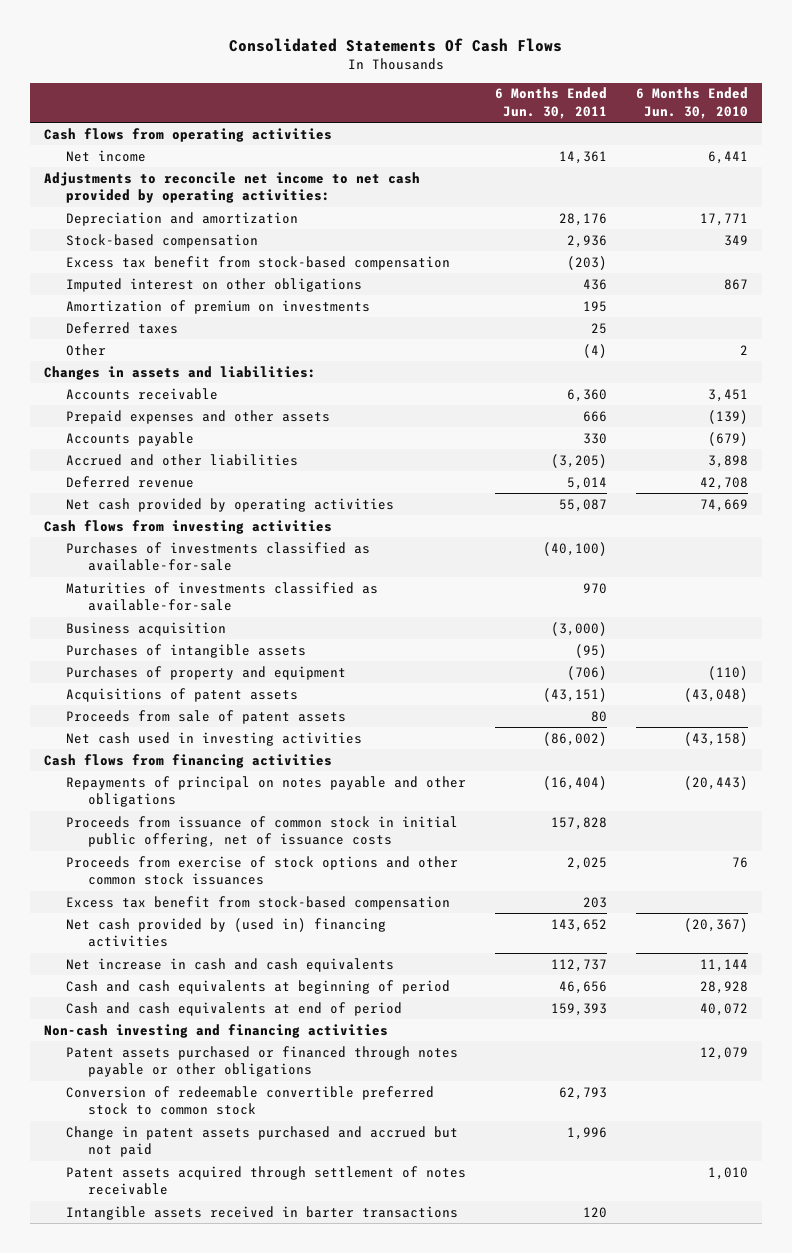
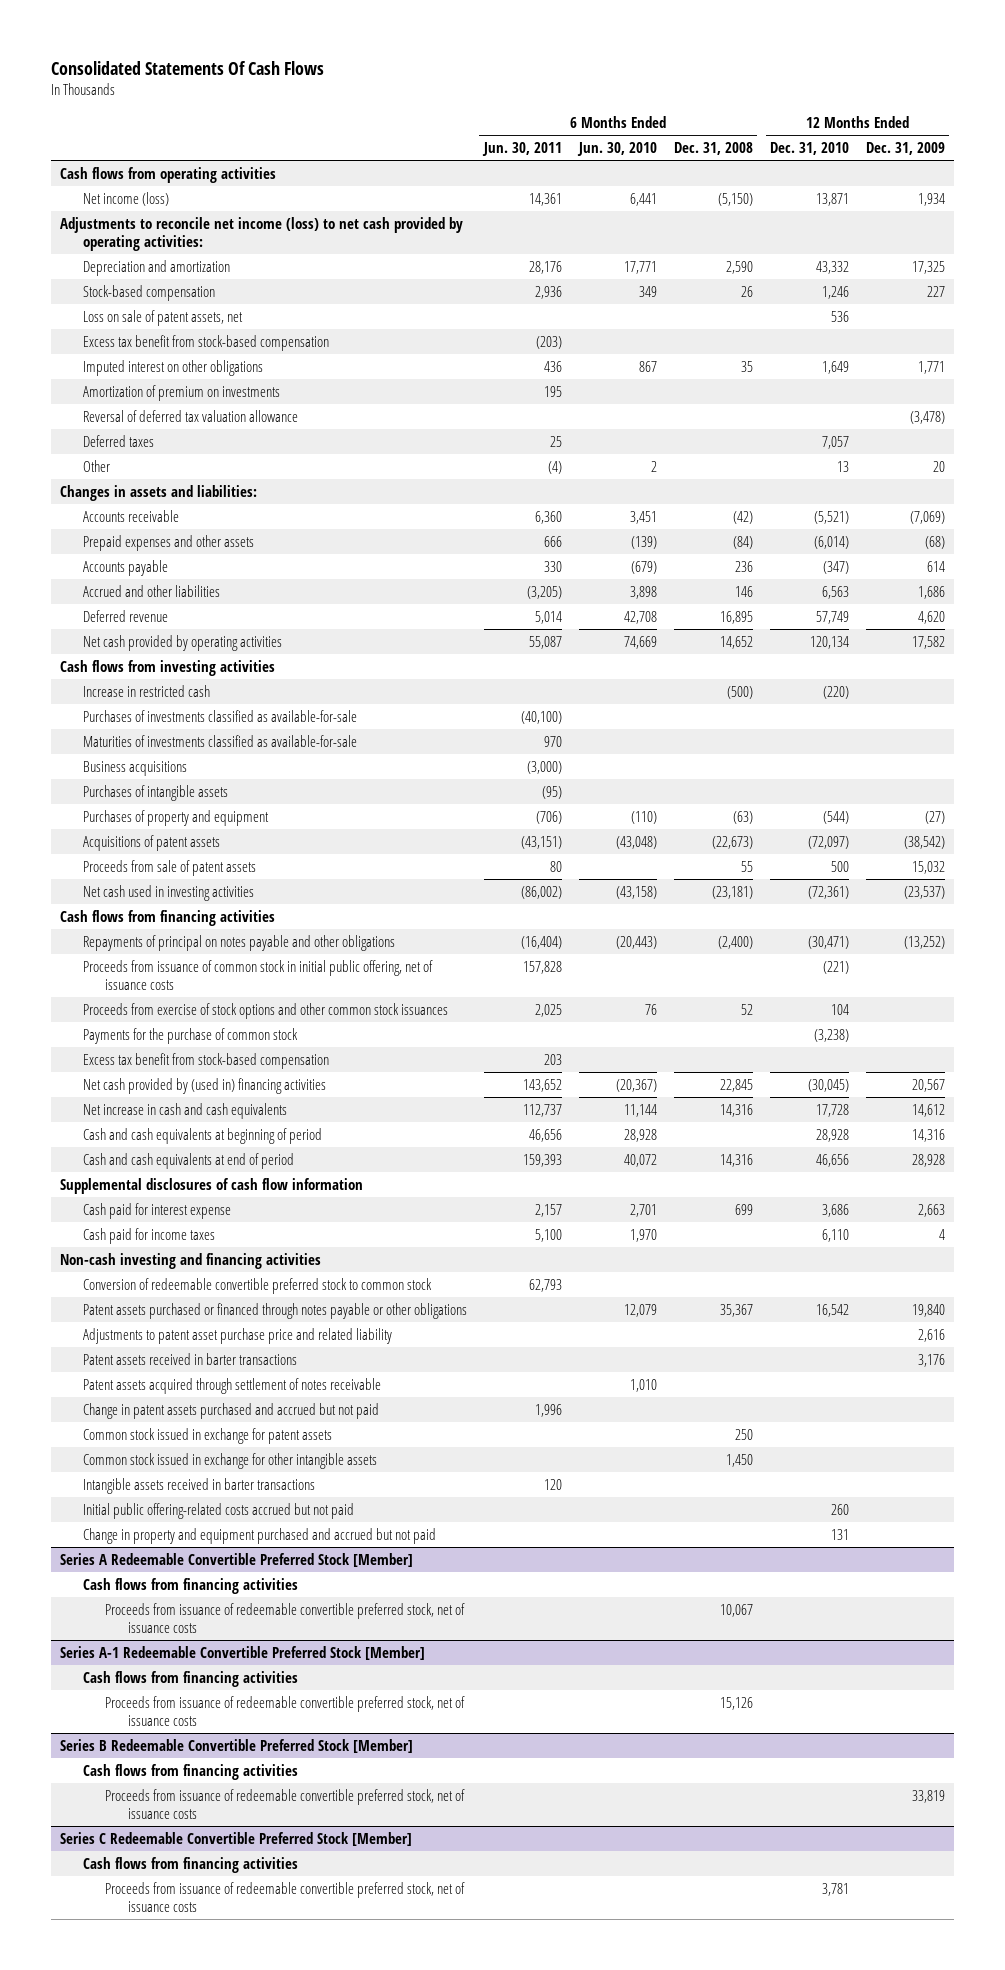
- | 6 Months Ended Jun. 30, 2011 | 6 Months Ended Jun. 30, 2010
+ | 6 Months Ended Jun. 30, 2011 | 6 Months Ended Jun. 30, 2010 | 6 Months Ended Dec. 31, 2008 | 12 Months Ended Dec. 31, 2010 | 12 Months Ended Dec. 31, 2009
- Net income | 14,361 | 6,441
- Adjustments to reconcile net income to net cash provided by operating activities:
+ Net income (loss) | 14,361 | 6,441 | (5,150) | 13,871 | 1,934
+ Adjustments to reconcile net income (loss) to net cash provided by operating activities:
+ Loss on sale of patent assets, net | | | | 536 |
+ Reversal of deferred tax valuation allowance | | | | | (3,478)
+ Increase in restricted cash | | | (500) | (220) |
- Business acquisition | (3,000) |
+ Business acquisitions | (3,000) | | | |
+ Payments for the purchase of common stock | | | | (3,238) |
+ Supplemental disclosures of cash flow information
+ Cash paid for interest expense | 2,157 | 2,701 | 699 | 3,686 | 2,663
+ Cash paid for income taxes | 5,100 | 1,970 | | 6,110 | 4
moved down: Patent assets purchased or financed through notes payable or other obligations | | 12,079 | 35,367 | 16,542 | 19,840
+ Adjustments to patent asset purchase price and related liability | | | | | 2,616
+ Patent assets received in barter transactions | | | | | 3,176
moved down: Change in patent assets purchased and accrued but not paid | 1,996 | | | |
+ Common stock issued in exchange for patent assets | | | 250 | |
+ Common stock issued in exchange for other intangible assets | | | 1,450 | |
+ Initial public offering-related costs accrued but not paid | | | | 260 |
+ Change in property and equipment purchased and accrued but not paid | | | | 131 |
+ Series A Redeemable Convertible Preferred Stock [Member]
+ Cash flows from financing activities
+ Proceeds from issuance of redeemable convertible preferred stock, net of issuance costs | | | 10,067 | |
+ Series A-1 Redeemable Convertible Preferred Stock [Member]
+ Cash flows from financing activities
+ Proceeds from issuance of redeemable convertible preferred stock, net of issuance costs | | | 15,126 | |
+ Series B Redeemable Convertible Preferred Stock [Member]
+ Cash flows from financing activities
+ Proceeds from issuance of redeemable convertible preferred stock, net of issuance costs | | | | | 33,819
+ Series C Redeemable Convertible Preferred Stock [Member]
+ Cash flows from financing activities
+ Proceeds from issuance of redeemable convertible preferred stock, net of issuance costs | | | | 3,781 |

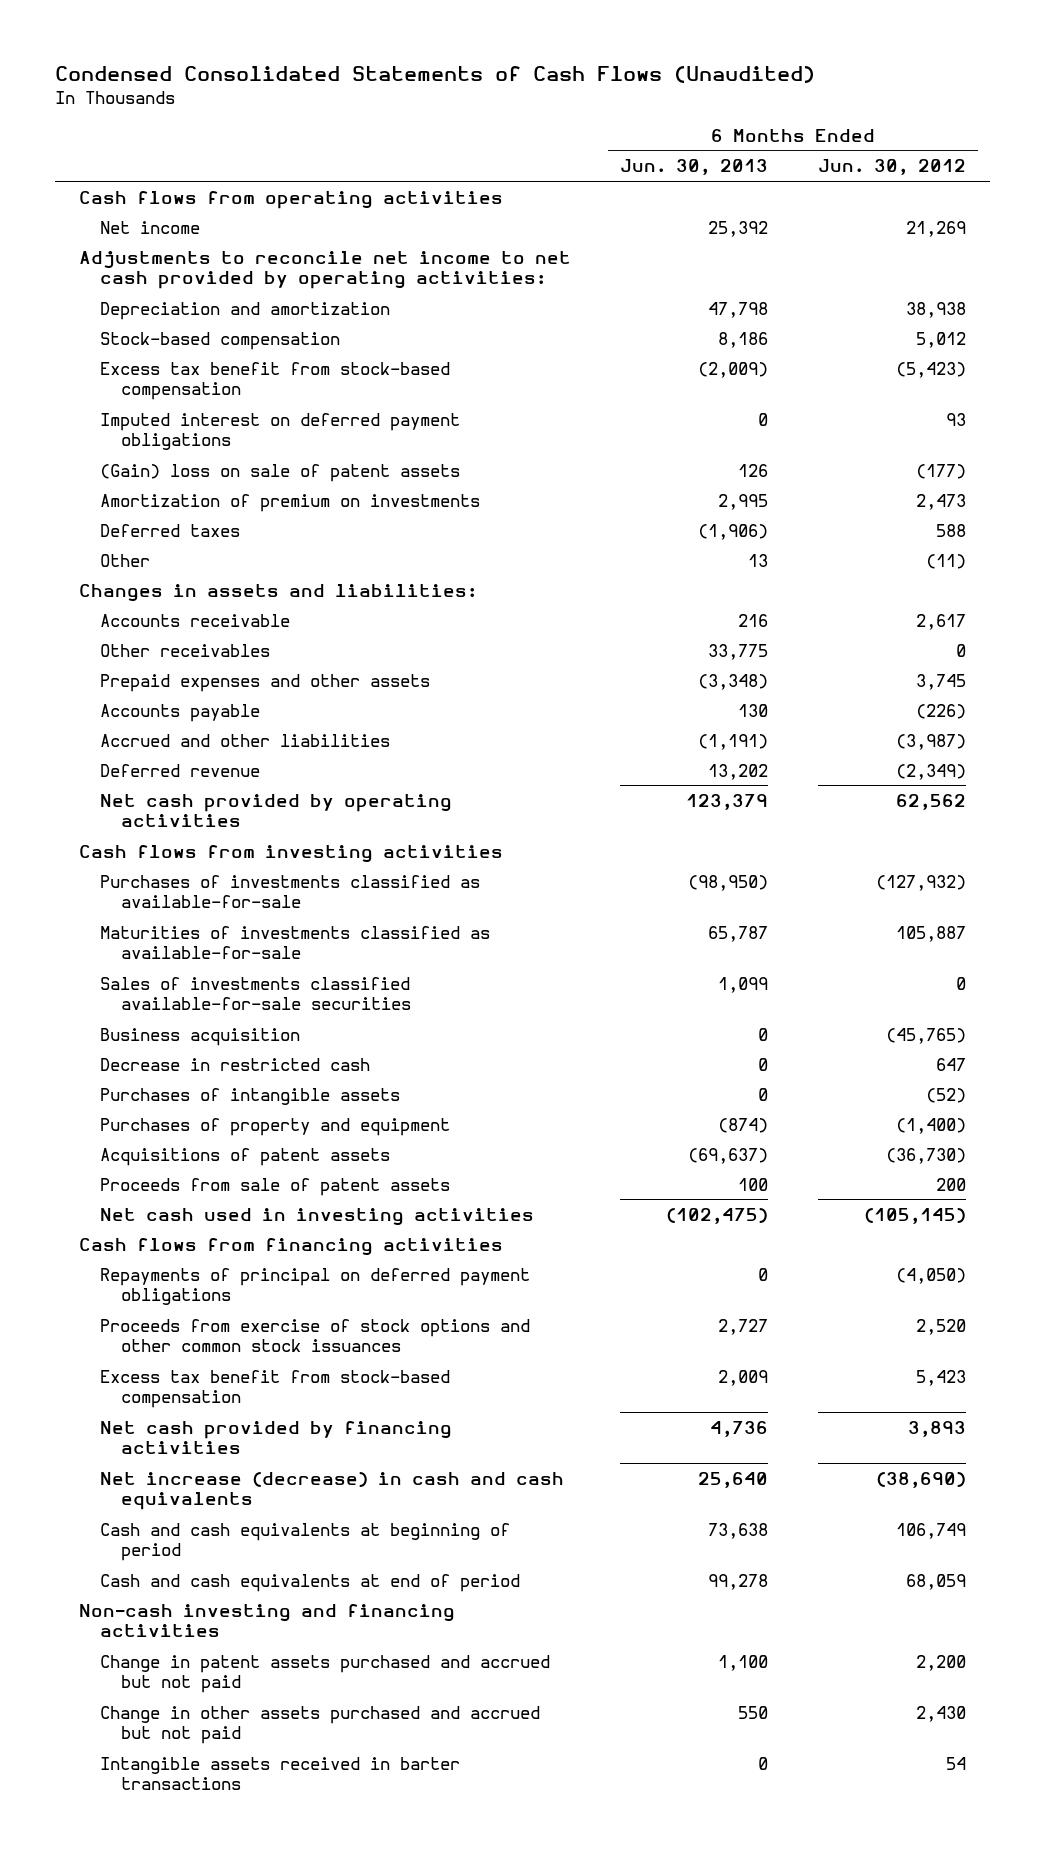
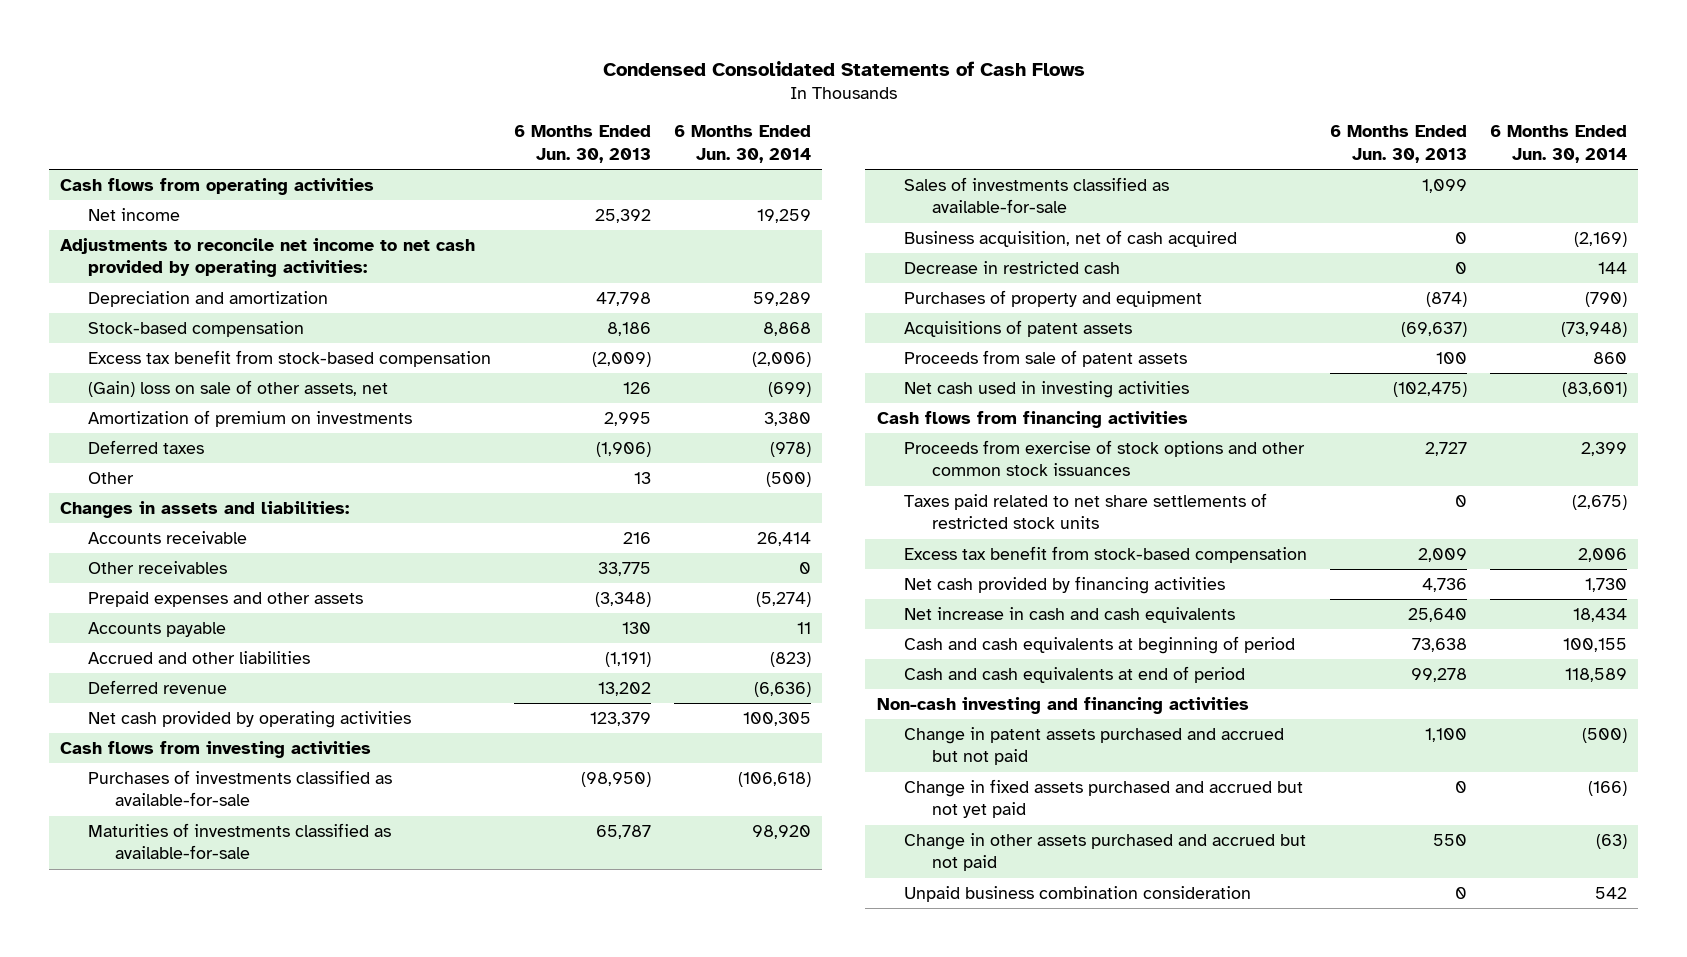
- Condensed Consolidated Statements of Cash Flows (Unaudited)
+ Condensed Consolidated Statements of Cash Flows
- | 6 Months Ended Jun. 30, 2013 | 6 Months Ended Jun. 30, 2012
+ | 6 Months Ended Jun. 30, 2013 | 6 Months Ended Jun. 30, 2014
- Imputed interest on deferred payment obligations | 0 | 93
- (Gain) loss on sale of patent assets | 126 | (177)
+ (Gain) loss on sale of other assets, net | 126 | (699)
- Sales of investments classified available-for-sale securities | 1,099 | 0
- Business acquisition | 0 | (45,765)
+ Sales of investments classified as available-for-sale | 1,099 |
+ Business acquisition, net of cash acquired | 0 | (2,169)
- Purchases of intangible assets | 0 | (52)
- Repayments of principal on deferred payment obligations | 0 | (4,050)
+ Taxes paid related to net share settlements of restricted stock units | 0 | (2,675)
- Net increase (decrease) in cash and cash equivalents | 25,640 | (38,690)
+ Net increase in cash and cash equivalents | 25,640 | 18,434
+ Change in fixed assets purchased and accrued but not yet paid | 0 | (166)
- Intangible assets received in barter transactions | 0 | 54
+ Unpaid business combination consideration | 0 | 542

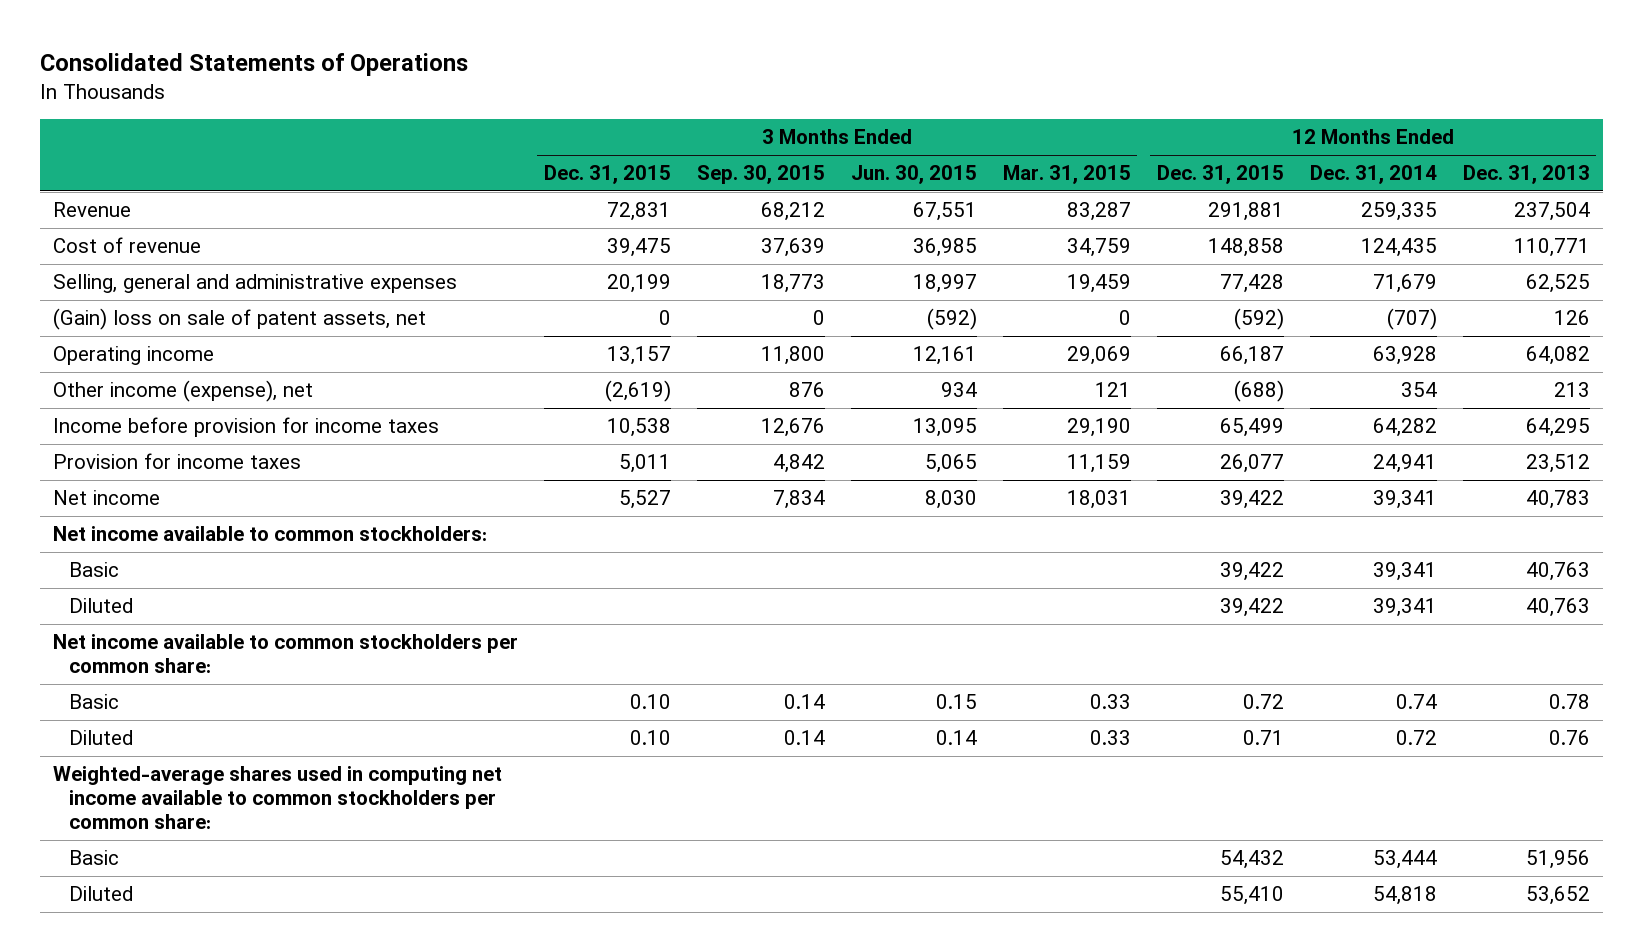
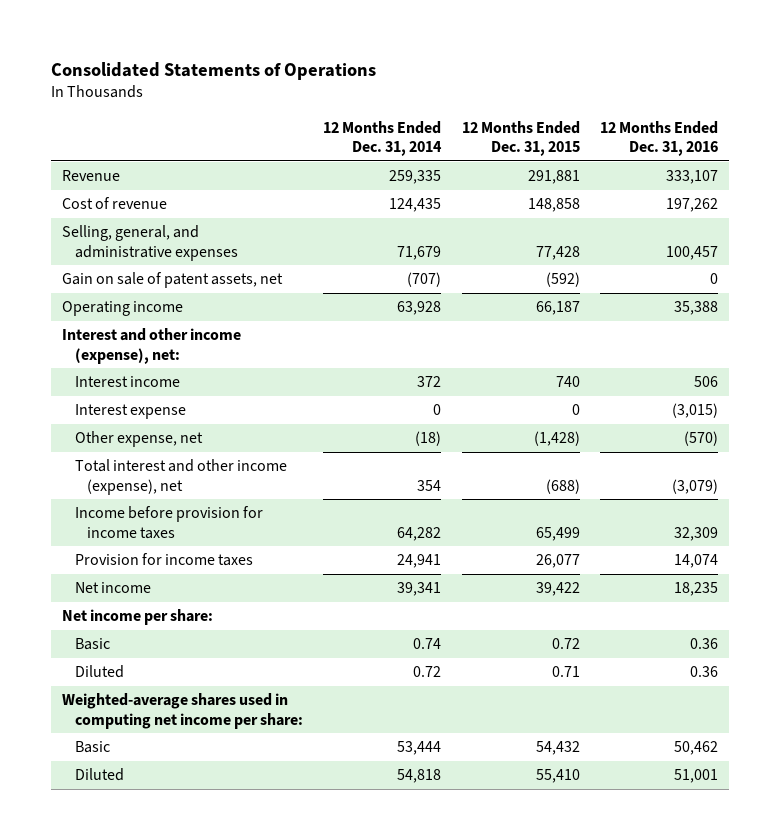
- | 3 Months Ended Dec. 31, 2015 | 3 Months Ended Sep. 30, 2015 | 3 Months Ended Jun. 30, 2015 | 3 Months Ended Mar. 31, 2015 | 12 Months Ended Dec. 31, 2015 | 12 Months Ended Dec. 31, 2014 | 12 Months Ended Dec. 31, 2013
+ | 12 Months Ended Dec. 31, 2014 | 12 Months Ended Dec. 31, 2015 | 12 Months Ended Dec. 31, 2016
- Selling, general and administrative expenses | 20,199 | 18,773 | 18,997 | 19,459 | 77,428 | 71,679 | 62,525
- (Gain) loss on sale of patent assets, net | 0 | 0 | (592) | 0 | (592) | (707) | 126
+ Selling, general, and administrative expenses | 71,679 | 77,428 | 100,457
+ Gain on sale of patent assets, net | (707) | (592) | 0
- Other income (expense), net | (2,619) | 876 | 934 | 121 | (688) | 354 | 213
+ Interest and other income (expense), net:
+ Interest income | 372 | 740 | 506
+ Interest expense | 0 | 0 | (3,015)
+ Other expense, net | (18) | (1,428) | (570)
+ Total interest and other income (expense), net | 354 | (688) | (3,079)
- Net income available to common stockholders:
- Basic | | | | | 39,422 | 39,341 | 40,763
- Diluted | | | | | 39,422 | 39,341 | 40,763
- Net income available to common stockholders per common share:
+ Net income per share:
- Weighted-average shares used in computing net income available to common stockholders per common share:
+ Weighted-average shares used in computing net income per share:

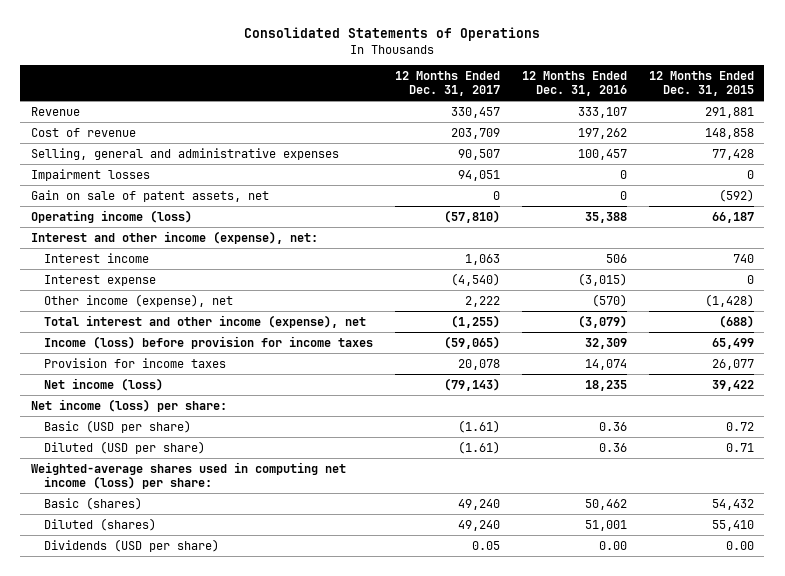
- | 12 Months Ended Dec. 31, 2014 | 12 Months Ended Dec. 31, 2015 | 12 Months Ended Dec. 31, 2016
+ | 12 Months Ended Dec. 31, 2017 | 12 Months Ended Dec. 31, 2016 | 12 Months Ended Dec. 31, 2015
- Selling, general, and administrative expenses | 71,679 | 77,428 | 100,457
+ Selling, general and administrative expenses | 90,507 | 100,457 | 77,428
+ Impairment losses | 94,051 | 0 | 0
- Operating income | 63,928 | 66,187 | 35,388
+ Operating income (loss) | (57,810) | 35,388 | 66,187
- Other expense, net | (18) | (1,428) | (570)
+ Other income (expense), net | 2,222 | (570) | (1,428)
- Income before provision for income taxes | 64,282 | 65,499 | 32,309
+ Income (loss) before provision for income taxes | (59,065) | 32,309 | 65,499
- Net income | 39,341 | 39,422 | 18,235
- Net income per share:
- Basic | 0.74 | 0.72 | 0.36
- Diluted | 0.72 | 0.71 | 0.36
- Weighted-average shares used in computing net income per share:
- Basic | 53,444 | 54,432 | 50,462
- Diluted | 54,818 | 55,410 | 51,001
+ Net income (loss) | (79,143) | 18,235 | 39,422
+ Net income (loss) per share:
+ Basic (USD per share) | (1.61) | 0.36 | 0.72
+ Diluted (USD per share) | (1.61) | 0.36 | 0.71
+ Weighted-average shares used in computing net income (loss) per share:
+ Basic (shares) | 49,240 | 50,462 | 54,432
+ Diluted (shares) | 49,240 | 51,001 | 55,410
+ Dividends (USD per share) | 0.05 | 0.00 | 0.00

